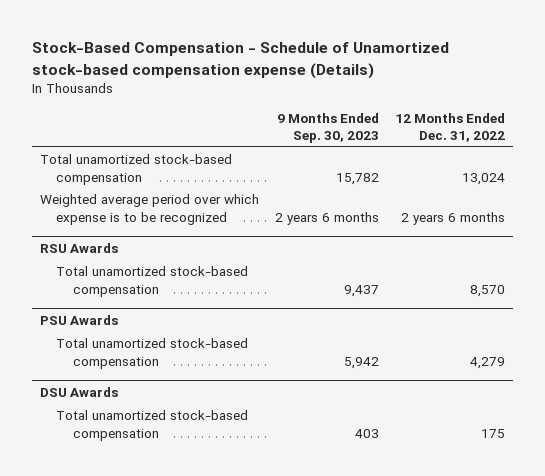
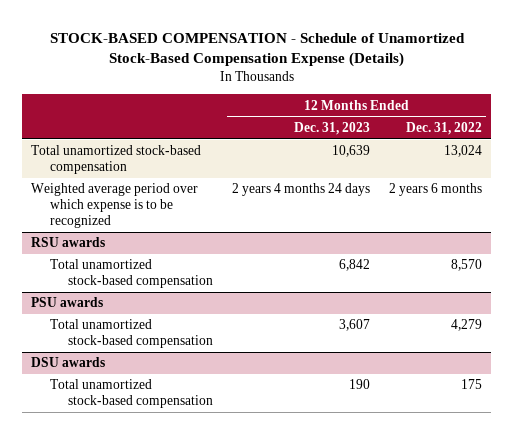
- Stock-Based Compensation - Schedule of Unamortized stock-based compensation expense (Details)
+ STOCK-BASED COMPENSATION - Schedule of Unamortized Stock-Based Compensation Expense (Details)
- | 9 Months Ended Sep. 30, 2023 | 12 Months Ended Dec. 31, 2022
+ | 12 Months Ended Dec. 31, 2023 | 12 Months Ended Dec. 31, 2022
- RSU Awards
+ RSU awards
- PSU Awards
+ PSU awards
- DSU Awards
+ DSU awards

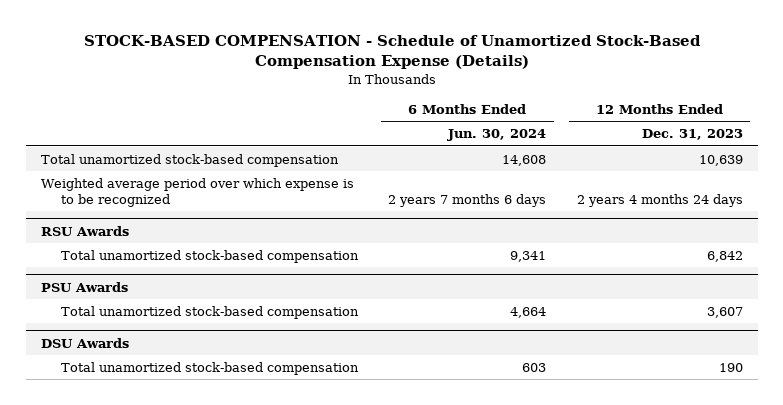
- | 12 Months Ended Dec. 31, 2023 | 12 Months Ended Dec. 31, 2022
+ | 6 Months Ended Jun. 30, 2024 | 12 Months Ended Dec. 31, 2023
- RSU awards
+ RSU Awards
- PSU awards
+ PSU Awards
- DSU awards
+ DSU Awards

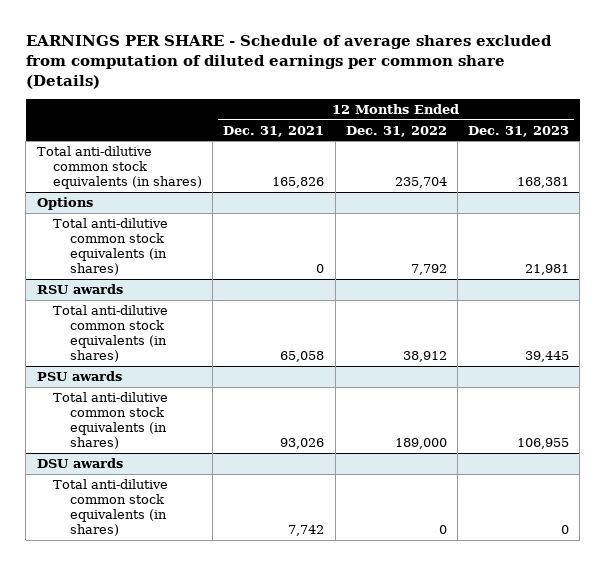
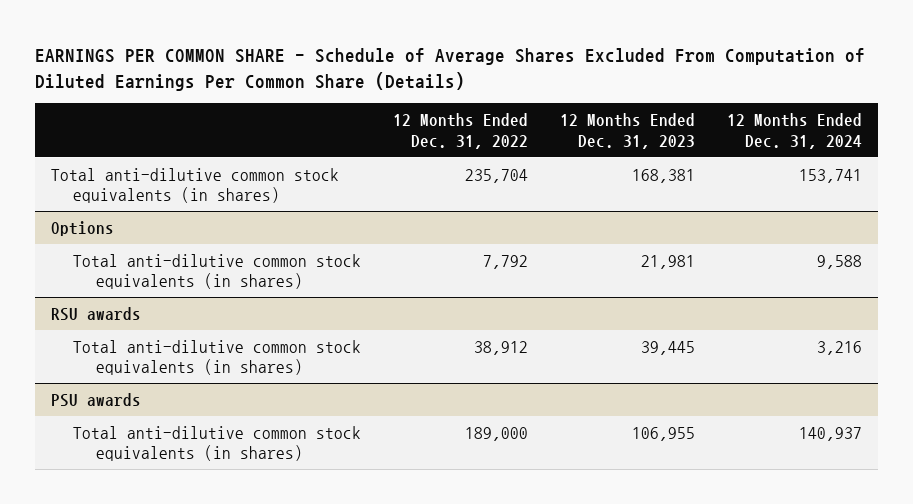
- EARNINGS PER SHARE - Schedule of average shares excluded from computation of diluted earnings per common share (Details)
+ EARNINGS PER COMMON SHARE - Schedule of Average Shares Excluded From Computation of Diluted Earnings Per Common Share (Details)
- | 12 Months Ended Dec. 31, 2021 | 12 Months Ended Dec. 31, 2022 | 12 Months Ended Dec. 31, 2023
+ | 12 Months Ended Dec. 31, 2022 | 12 Months Ended Dec. 31, 2023 | 12 Months Ended Dec. 31, 2024
- DSU awards
- Total anti-dilutive common stock equivalents (in shares) | 7,742 | 0 | 0

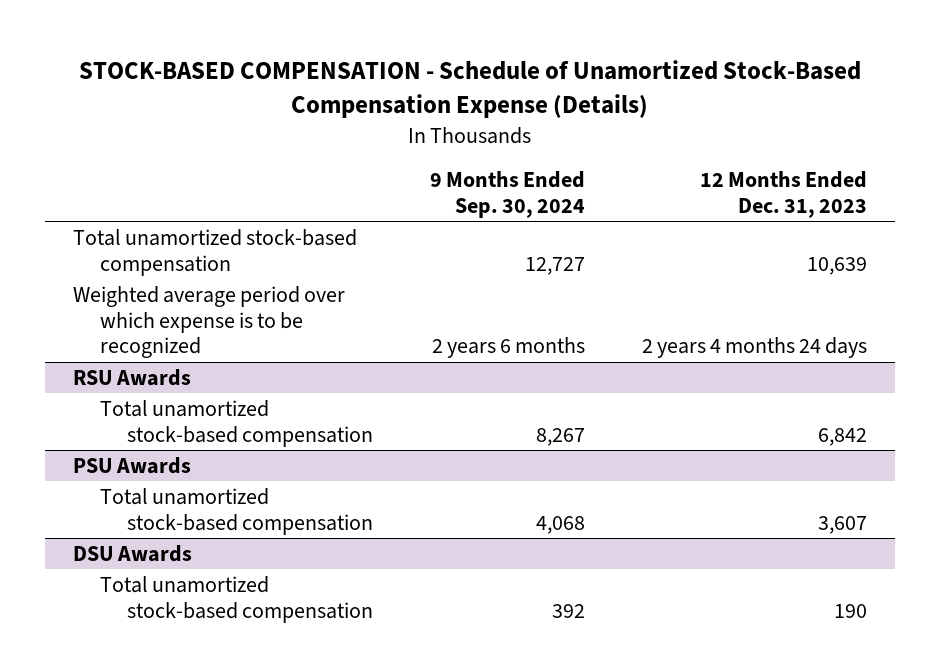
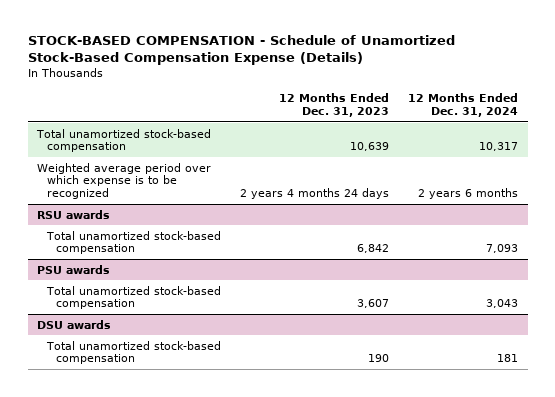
- | 9 Months Ended Sep. 30, 2024 | 12 Months Ended Dec. 31, 2023
+ | 12 Months Ended Dec. 31, 2023 | 12 Months Ended Dec. 31, 2024
- RSU Awards
+ RSU awards
- PSU Awards
+ PSU awards
- DSU Awards
+ DSU awards

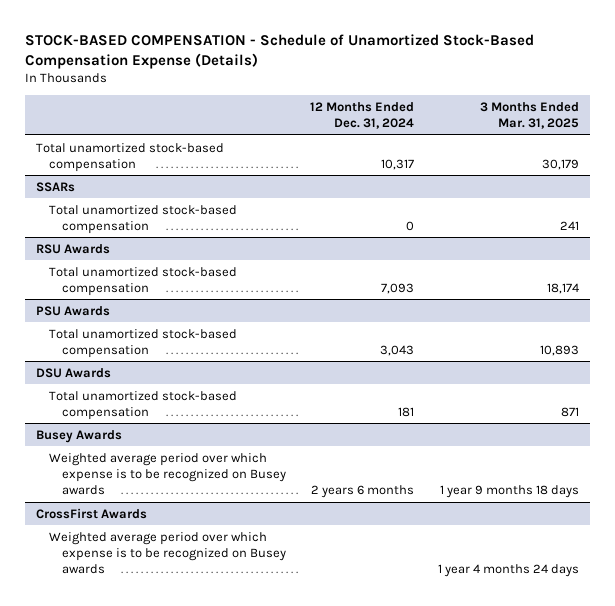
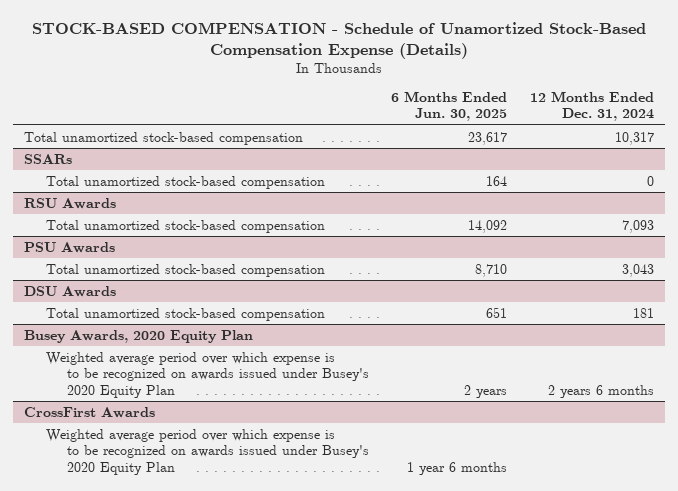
- | 12 Months Ended Dec. 31, 2024 | 3 Months Ended Mar. 31, 2025
+ | 6 Months Ended Jun. 30, 2025 | 12 Months Ended Dec. 31, 2024
- Busey Awards
- Weighted average period over which expense is to be recognized on Busey awards | 2 years 6 months | 1 year 9 months 18 days
+ Busey Awards, 2020 Equity Plan
+ Weighted average period over which expense is to be recognized on awards issued under Busey's 2020 Equity Plan | 2 years | 2 years 6 months
@ CrossFirst Awards
- Weighted average period over which expense is to be recognized on Busey awards | | 1 year 4 months 24 days
+ Weighted average period over which expense is to be recognized on awards issued under Busey's 2020 Equity Plan | 1 year 6 months |

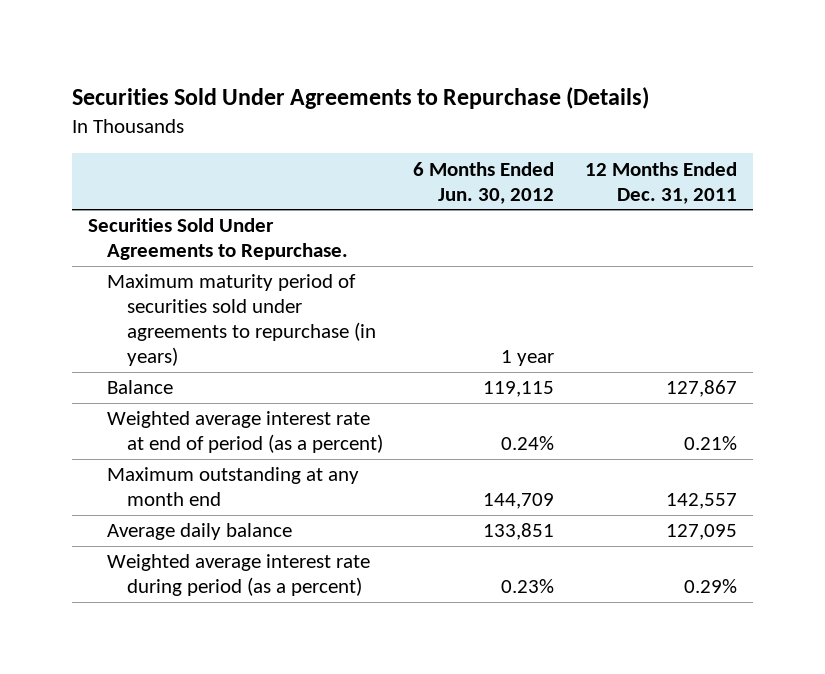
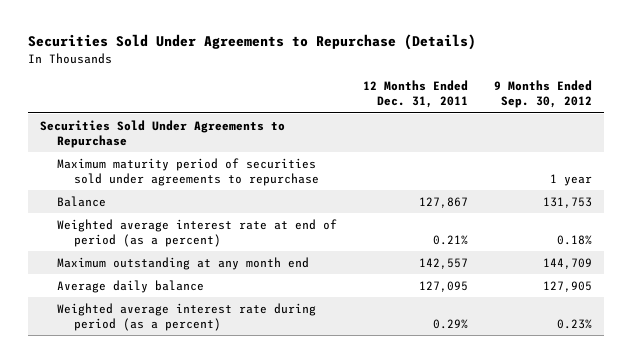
- | 6 Months Ended Jun. 30, 2012 | 12 Months Ended Dec. 31, 2011
+ | 12 Months Ended Dec. 31, 2011 | 9 Months Ended Sep. 30, 2012
- Securities Sold Under Agreements to Repurchase.
- Maximum maturity period of securities sold under agreements to repurchase (in years) | 1 year |
+ Securities Sold Under Agreements to Repurchase
+ Maximum maturity period of securities sold under agreements to repurchase | | 1 year

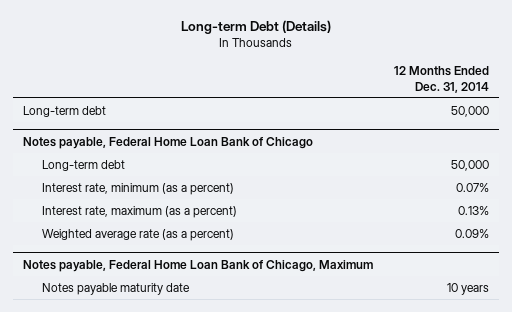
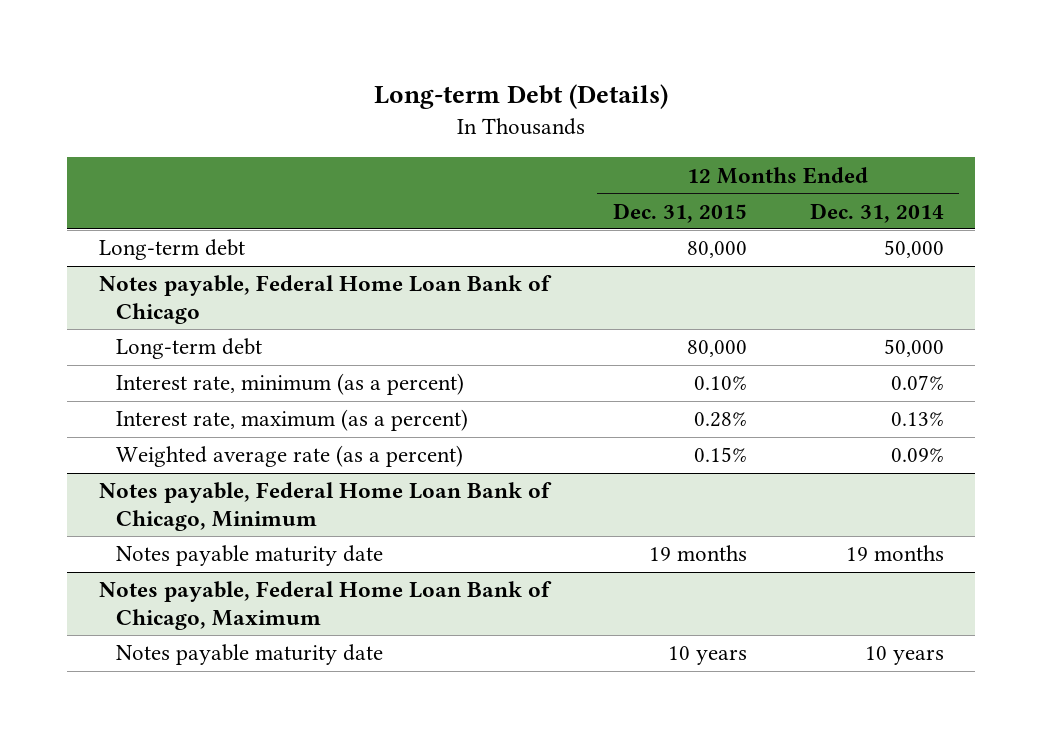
- | 12 Months Ended Dec. 31, 2014
+ | 12 Months Ended Dec. 31, 2015 | 12 Months Ended Dec. 31, 2014
+ Notes payable, Federal Home Loan Bank of Chicago, Minimum
+ Notes payable maturity date | 19 months | 19 months

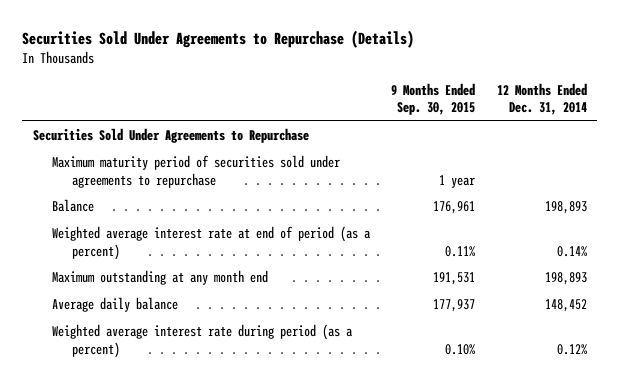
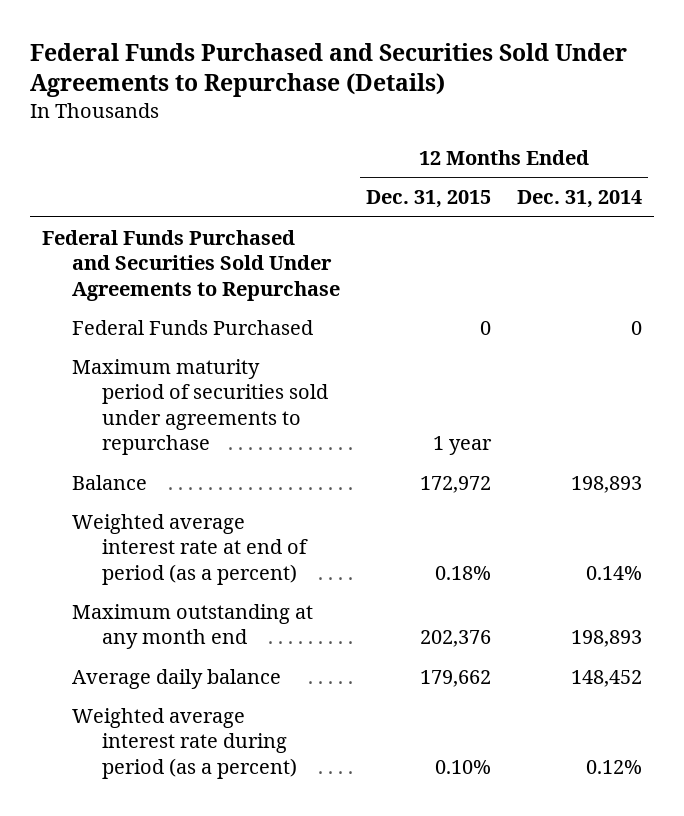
- Securities Sold Under Agreements to Repurchase (Details)
+ Federal Funds Purchased and Securities Sold Under Agreements to Repurchase (Details)
- | 9 Months Ended Sep. 30, 2015 | 12 Months Ended Dec. 31, 2014
+ | 12 Months Ended Dec. 31, 2015 | 12 Months Ended Dec. 31, 2014
- Securities Sold Under Agreements to Repurchase
+ Federal Funds Purchased and Securities Sold Under Agreements to Repurchase
+ Federal Funds Purchased | 0 | 0

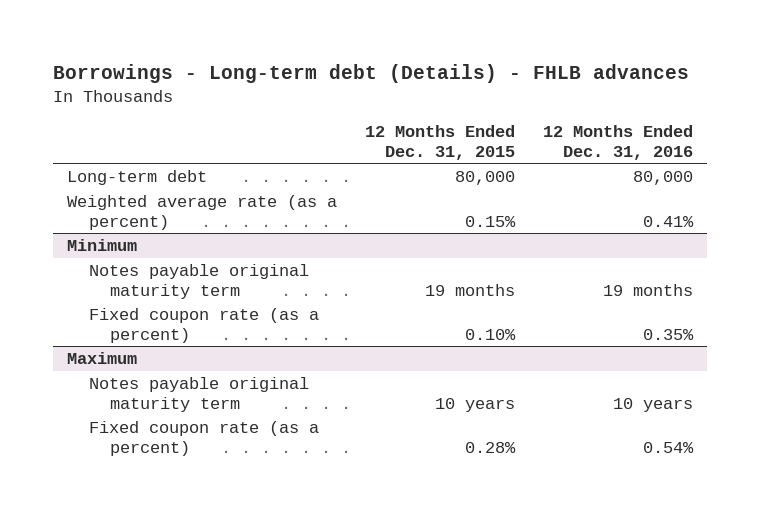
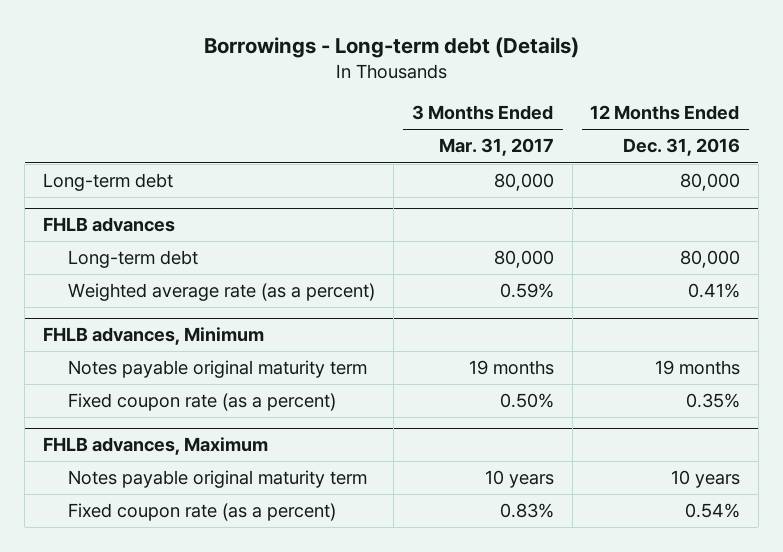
- Borrowings - Long-term debt (Details) - FHLB advances
+ Borrowings - Long-term debt (Details)
- | 12 Months Ended Dec. 31, 2015 | 12 Months Ended Dec. 31, 2016
+ | 3 Months Ended Mar. 31, 2017 | 12 Months Ended Dec. 31, 2016
+ FHLB advances
+ Long-term debt | 80,000 | 80,000
- Minimum
+ FHLB advances, Minimum
- Maximum
+ FHLB advances, Maximum

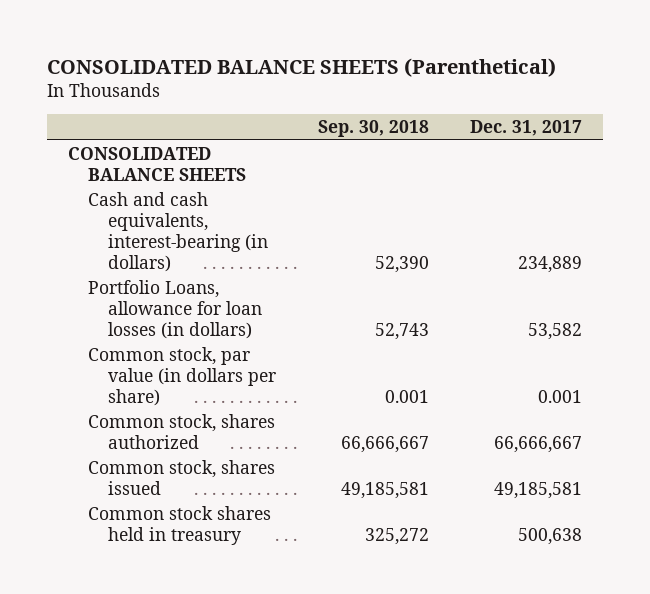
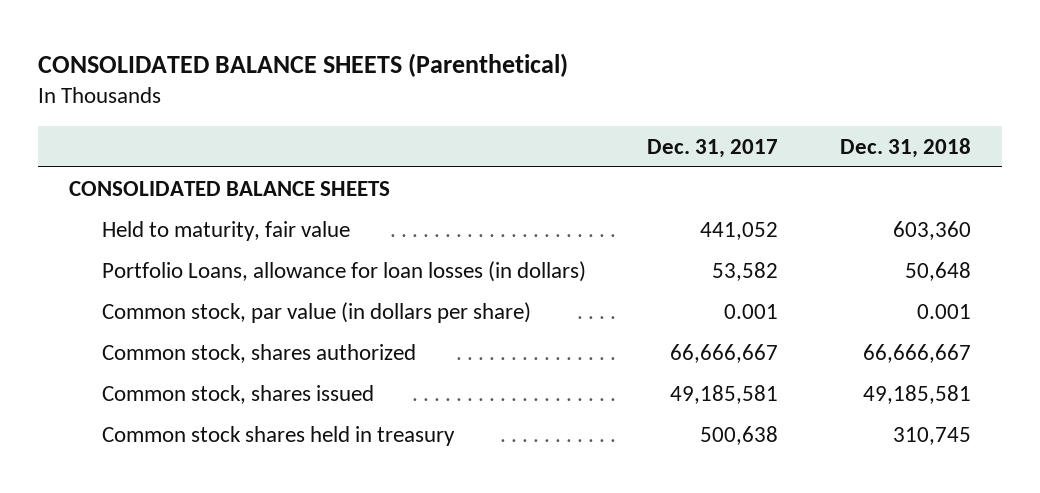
- | Sep. 30, 2018 | Dec. 31, 2017
+ | Dec. 31, 2017 | Dec. 31, 2018
- Cash and cash equivalents, interest-bearing (in dollars) | 52,390 | 234,889
+ Held to maturity, fair value | 441,052 | 603,360

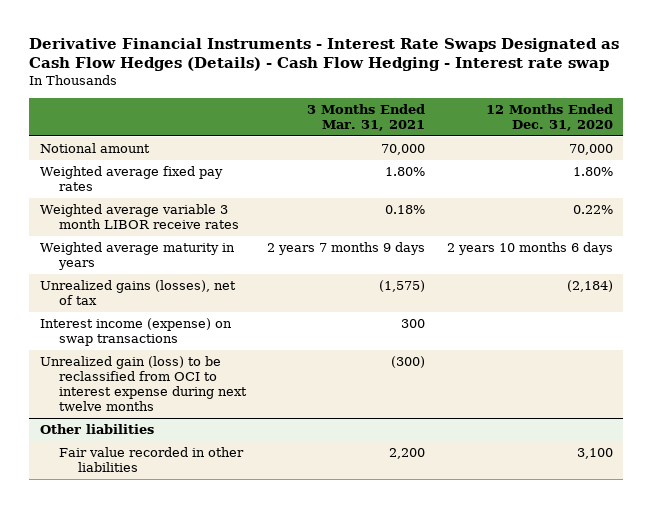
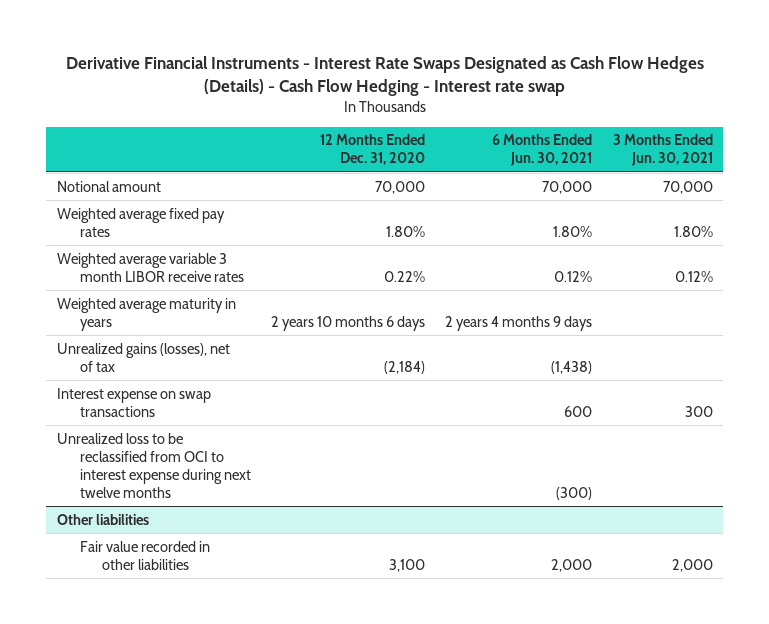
- | 3 Months Ended Mar. 31, 2021 | 12 Months Ended Dec. 31, 2020
+ | 12 Months Ended Dec. 31, 2020 | 6 Months Ended Jun. 30, 2021 | 3 Months Ended Jun. 30, 2021
- Interest income (expense) on swap transactions | 300 |
- Unrealized gain (loss) to be reclassified from OCI to interest expense during next twelve months | (300) |
+ Interest expense on swap transactions | | 600 | 300
+ Unrealized loss to be reclassified from OCI to interest expense during next twelve months | | (300) |

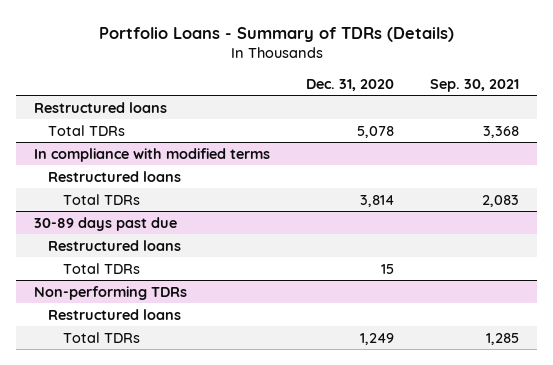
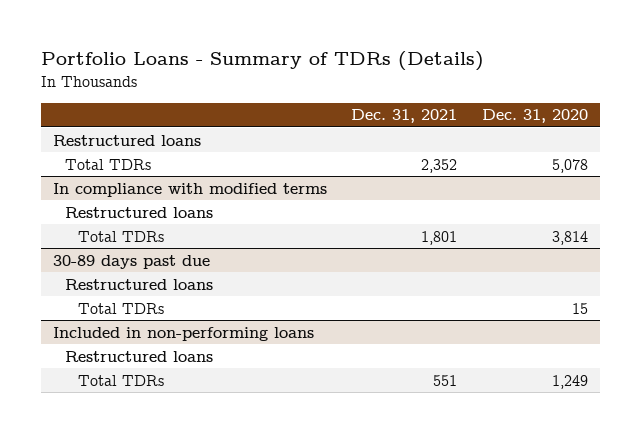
- | Dec. 31, 2020 | Sep. 30, 2021
+ | Dec. 31, 2021 | Dec. 31, 2020
- Non-performing TDRs
+ Included in non-performing loans

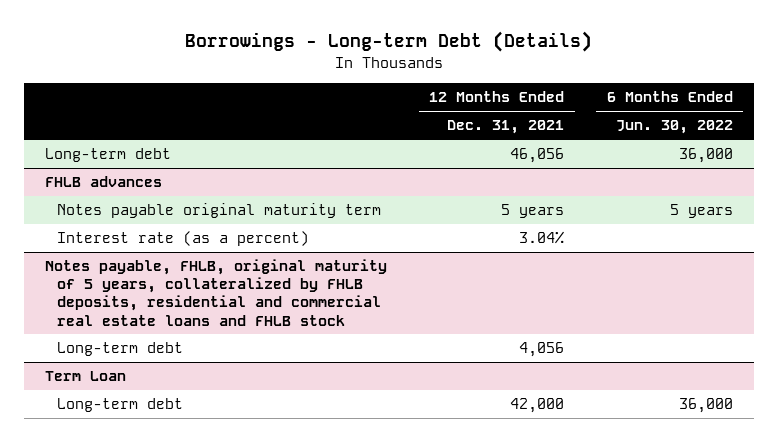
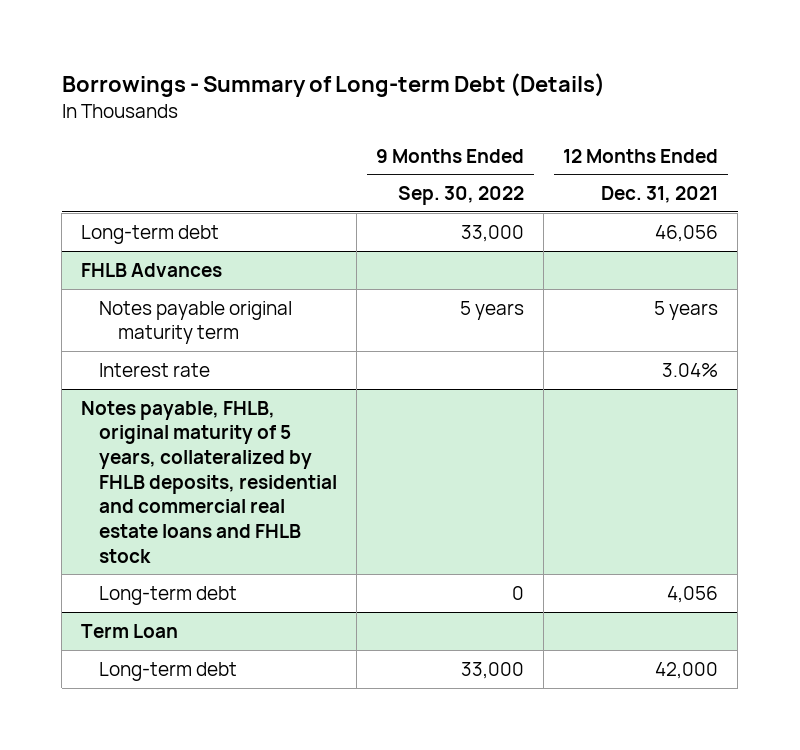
- Borrowings - Long-term Debt (Details)
+ Borrowings - Summary of Long-term Debt (Details)
- | 12 Months Ended Dec. 31, 2021 | 6 Months Ended Jun. 30, 2022
+ | 9 Months Ended Sep. 30, 2022 | 12 Months Ended Dec. 31, 2021
- FHLB advances
+ FHLB Advances
- Interest rate (as a percent) | 3.04% |
+ Interest rate | | 3.04%

